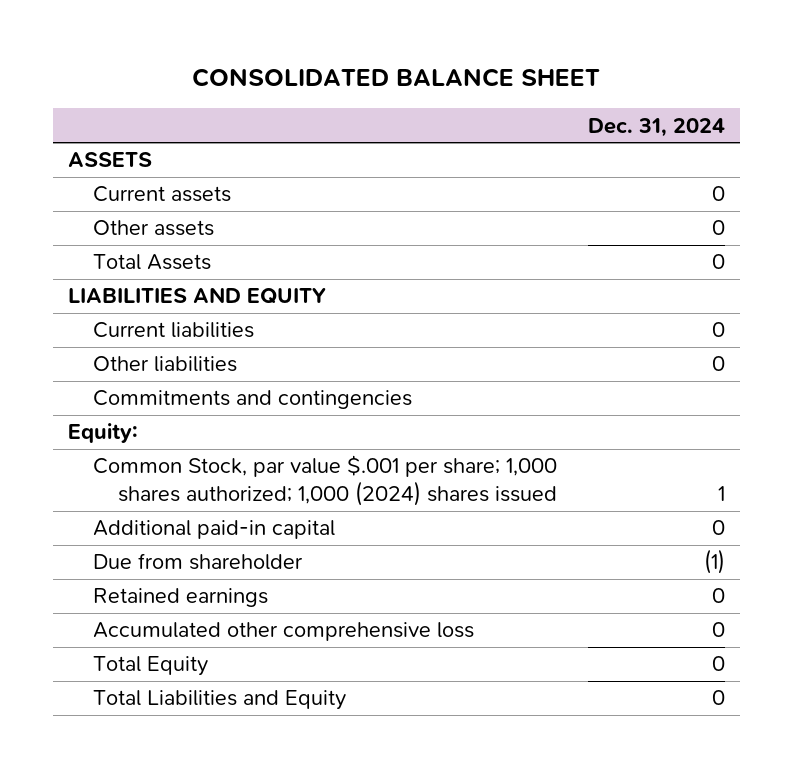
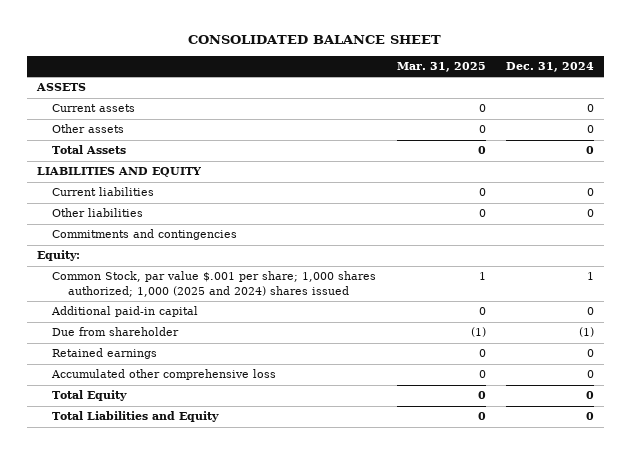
- | Dec. 31, 2024
+ | Mar. 31, 2025 | Dec. 31, 2024
- Common Stock, par value $.001 per share; 1,000 shares authorized; 1,000 (2024) shares issued | 1
+ Common Stock, par value $.001 per share; 1,000 shares authorized; 1,000 (2025 and 2024) shares issued | 1 | 1

